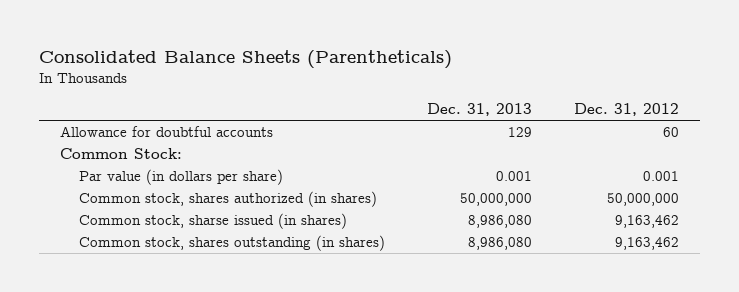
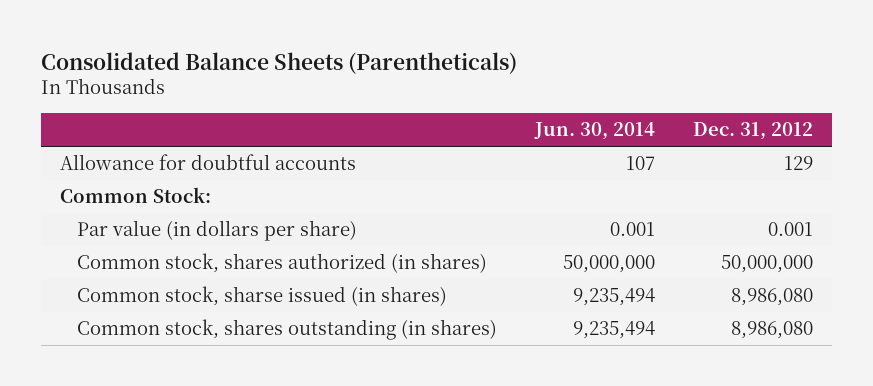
- | Dec. 31, 2013 | Dec. 31, 2012
+ | Jun. 30, 2014 | Dec. 31, 2012
- Allowance for doubtful accounts | 129 | 60
+ Allowance for doubtful accounts | 107 | 129
- Common stock, sharse issued (in shares) | 8,986,080 | 9,163,462
- Common stock, shares outstanding (in shares) | 8,986,080 | 9,163,462
+ Common stock, sharse issued (in shares) | 9,235,494 | 8,986,080
+ Common stock, shares outstanding (in shares) | 9,235,494 | 8,986,080

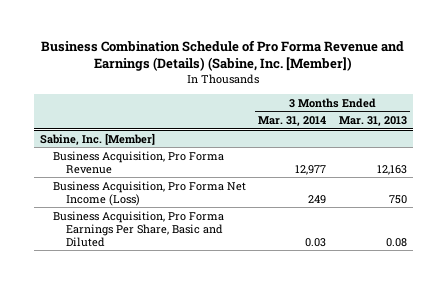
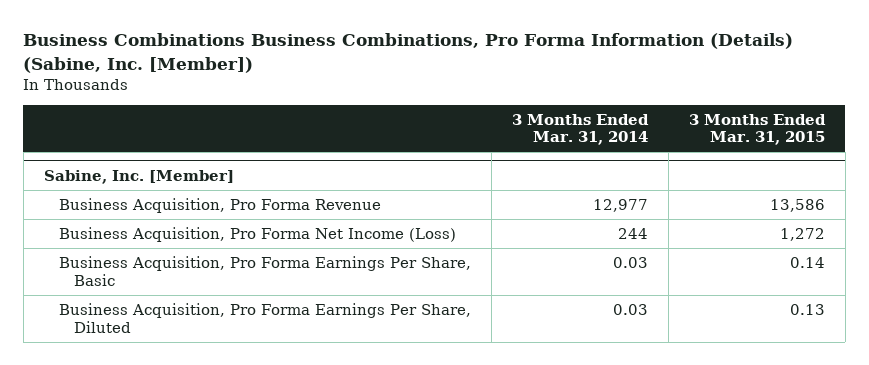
- Business Combination Schedule of Pro Forma Revenue and Earnings (Details) (Sabine, Inc. [Member])
+ Business Combinations Business Combinations, Pro Forma Information (Details) (Sabine, Inc. [Member])
- | 3 Months Ended Mar. 31, 2014 | 3 Months Ended Mar. 31, 2013
+ | 3 Months Ended Mar. 31, 2014 | 3 Months Ended Mar. 31, 2015
@ Sabine, Inc. [Member]
- Business Acquisition, Pro Forma Net Income (Loss) | 249 | 750
- Business Acquisition, Pro Forma Earnings Per Share, Basic and Diluted | 0.03 | 0.08
+ Business Acquisition, Pro Forma Net Income (Loss) | 244 | 1,272
+ Business Acquisition, Pro Forma Earnings Per Share, Basic | 0.03 | 0.14
+ Business Acquisition, Pro Forma Earnings Per Share, Diluted | 0.03 | 0.13

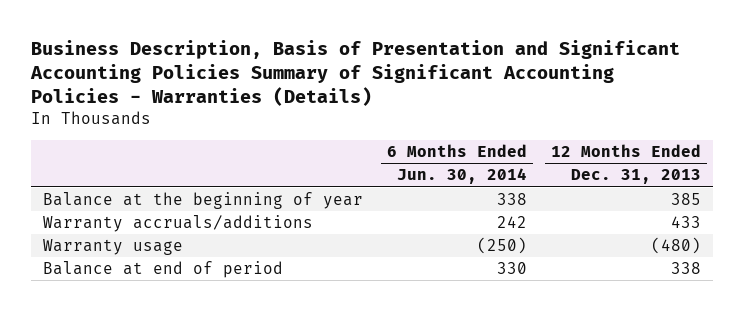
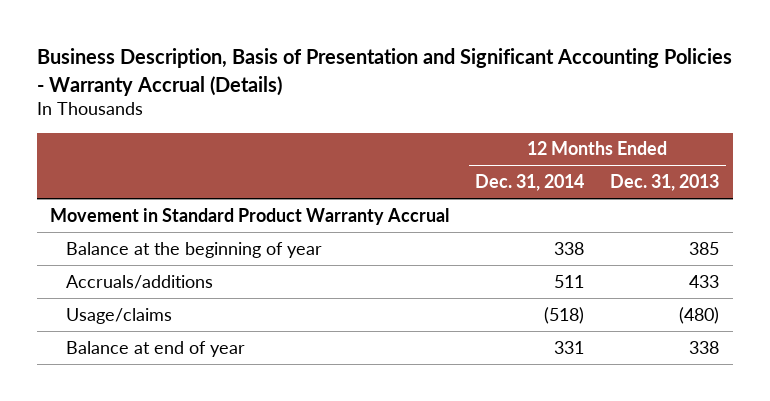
- Business Description, Basis of Presentation and Significant Accounting Policies Summary of Significant Accounting Policies - Warranties (Details)
+ Business Description, Basis of Presentation and Significant Accounting Policies - Warranty Accrual (Details)
- | 6 Months Ended Jun. 30, 2014 | 12 Months Ended Dec. 31, 2013
+ | 12 Months Ended Dec. 31, 2014 | 12 Months Ended Dec. 31, 2013
+ Movement in Standard Product Warranty Accrual
- Warranty accruals/additions | 242 | 433
- Warranty usage | (250) | (480)
- Balance at end of period | 330 | 338
+ Accruals/additions | 511 | 433
+ Usage/claims | (518) | (480)
+ Balance at end of year | 331 | 338

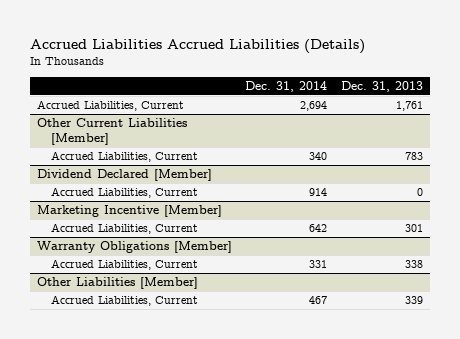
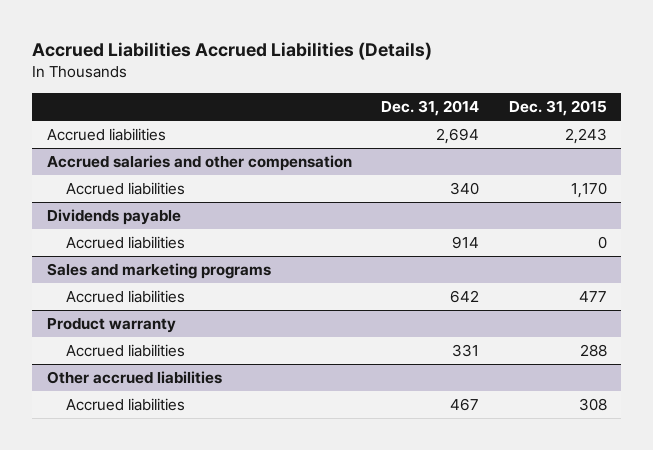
- | Dec. 31, 2014 | Dec. 31, 2013
+ | Dec. 31, 2014 | Dec. 31, 2015
- Accrued Liabilities, Current | 2,694 | 1,761
- Other Current Liabilities [Member]
- Accrued Liabilities, Current | 340 | 783
- Dividend Declared [Member]
- Accrued Liabilities, Current | 914 | 0
- Marketing Incentive [Member]
- Accrued Liabilities, Current | 642 | 301
- Warranty Obligations [Member]
- Accrued Liabilities, Current | 331 | 338
- Other Liabilities [Member]
- Accrued Liabilities, Current | 467 | 339
+ Accrued liabilities | 2,694 | 2,243
+ Accrued salaries and other compensation
+ Accrued liabilities | 340 | 1,170
+ Dividends payable
+ Accrued liabilities | 914 | 0
+ Sales and marketing programs
+ Accrued liabilities | 642 | 477
+ Product warranty
+ Accrued liabilities | 331 | 288
+ Other accrued liabilities
+ Accrued liabilities | 467 | 308

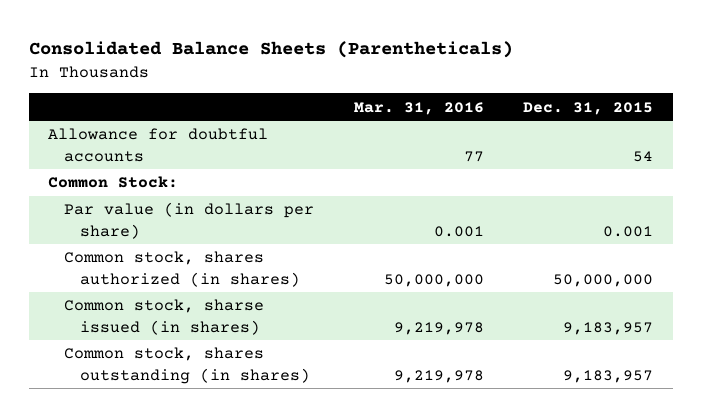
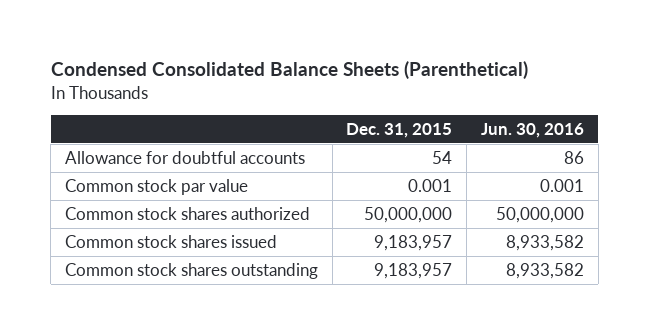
- Consolidated Balance Sheets (Parentheticals)
+ Condensed Consolidated Balance Sheets (Parenthetical)
- | Mar. 31, 2016 | Dec. 31, 2015
+ | Dec. 31, 2015 | Jun. 30, 2016
- Common Stock:
- Par value (in dollars per share) | 0.001 | 0.001
- Common stock, shares authorized (in shares) | 50,000,000 | 50,000,000
- Common stock, sharse issued (in shares) | 9,219,978 | 9,183,957
- Common stock, shares outstanding (in shares) | 9,219,978 | 9,183,957
+ Common stock par value | 0.001 | 0.001
+ Common stock shares authorized | 50,000,000 | 50,000,000
+ Common stock shares issued | 9,183,957 | 8,933,582
+ Common stock shares outstanding | 9,183,957 | 8,933,582

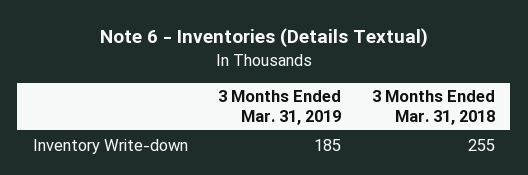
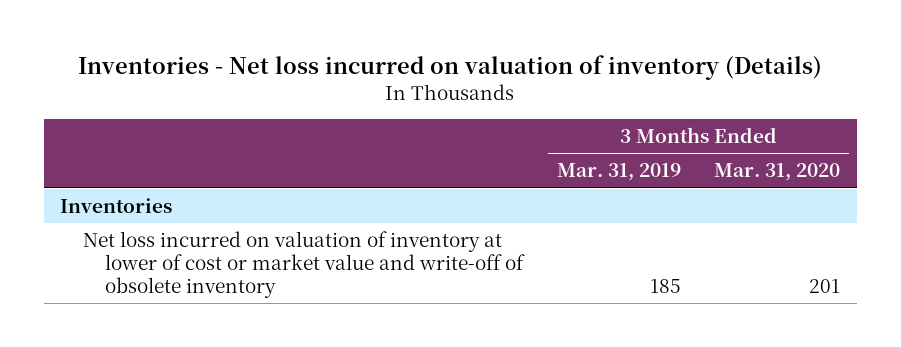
- Note 6 - Inventories (Details Textual)
+ Inventories - Net loss incurred on valuation of inventory (Details)
- | 3 Months Ended Mar. 31, 2019 | 3 Months Ended Mar. 31, 2018
+ | 3 Months Ended Mar. 31, 2019 | 3 Months Ended Mar. 31, 2020
- Inventory Write-down | 185 | 255
+ Inventories
+ Net loss incurred on valuation of inventory at lower of cost or market value and write-off of obsolete inventory | 185 | 201

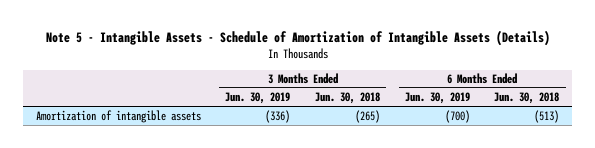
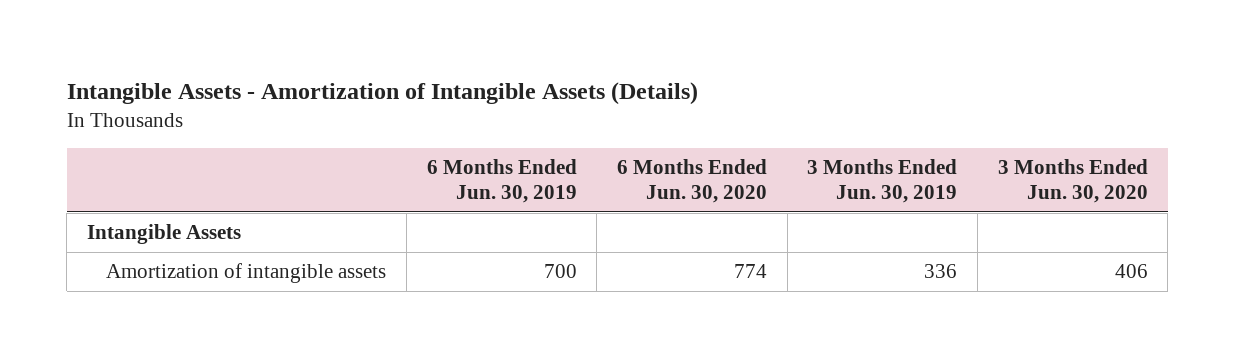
- Note 5 - Intangible Assets - Schedule of Amortization of Intangible Assets (Details)
+ Intangible Assets - Amortization of Intangible Assets (Details)
- | 3 Months Ended Jun. 30, 2019 | 3 Months Ended Jun. 30, 2018 | 6 Months Ended Jun. 30, 2019 | 6 Months Ended Jun. 30, 2018
+ | 6 Months Ended Jun. 30, 2019 | 6 Months Ended Jun. 30, 2020 | 3 Months Ended Jun. 30, 2019 | 3 Months Ended Jun. 30, 2020
- Amortization of intangible assets | (336) | (265) | (700) | (513)
+ Intangible Assets
+ Amortization of intangible assets | 700 | 774 | 336 | 406

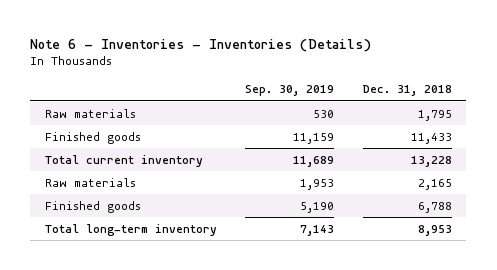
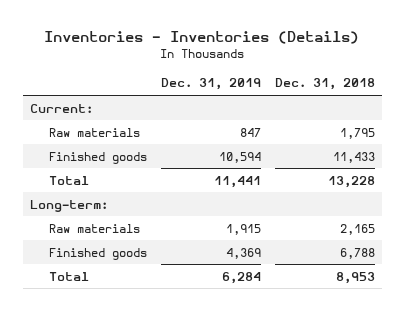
- Note 6 - Inventories - Inventories (Details)
+ Inventories - Inventories (Details)
- | Sep. 30, 2019 | Dec. 31, 2018
+ | Dec. 31, 2019 | Dec. 31, 2018
+ Current:
- Total current inventory | 11,689 | 13,228
+ Total | 11,441 | 13,228
+ Long-term:
- Total long-term inventory | 7,143 | 8,953
+ Total | 6,284 | 8,953

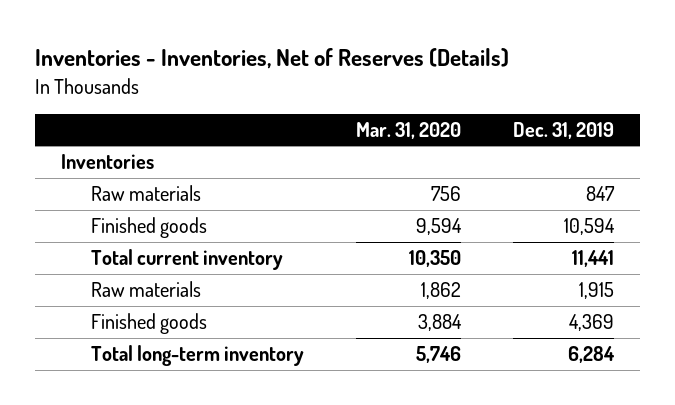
- Inventories - Inventories (Details)
+ Inventories - Inventories, Net of Reserves (Details)
- | Dec. 31, 2019 | Dec. 31, 2018
+ | Mar. 31, 2020 | Dec. 31, 2019
- Current:
+ Inventories
- Total | 11,441 | 13,228
- Long-term:
+ Total current inventory | 10,350 | 11,441
- Total | 6,284 | 8,953
+ Total long-term inventory | 5,746 | 6,284

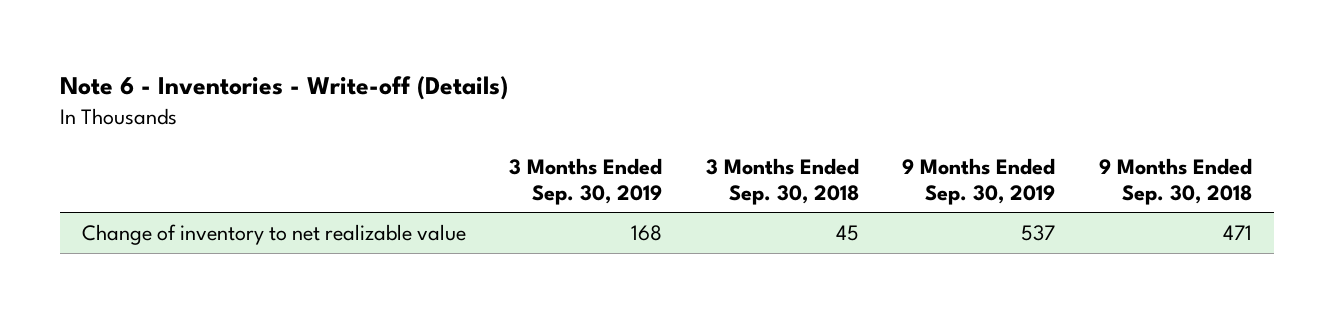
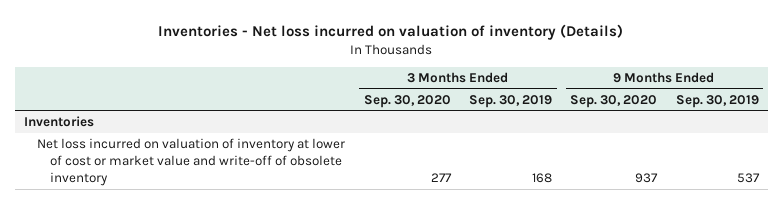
- Note 6 - Inventories - Write-off (Details)
+ Inventories - Net loss incurred on valuation of inventory (Details)
- | 3 Months Ended Sep. 30, 2019 | 3 Months Ended Sep. 30, 2018 | 9 Months Ended Sep. 30, 2019 | 9 Months Ended Sep. 30, 2018
+ | 3 Months Ended Sep. 30, 2020 | 3 Months Ended Sep. 30, 2019 | 9 Months Ended Sep. 30, 2020 | 9 Months Ended Sep. 30, 2019
- Change of inventory to net realizable value | 168 | 45 | 537 | 471
+ Inventories
+ Net loss incurred on valuation of inventory at lower of cost or market value and write-off of obsolete inventory | 277 | 168 | 937 | 537

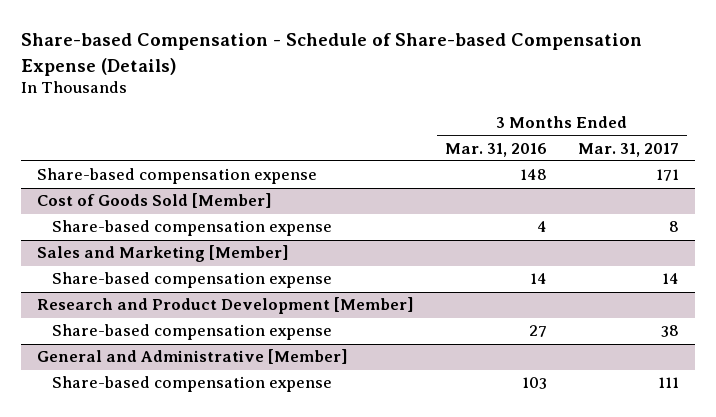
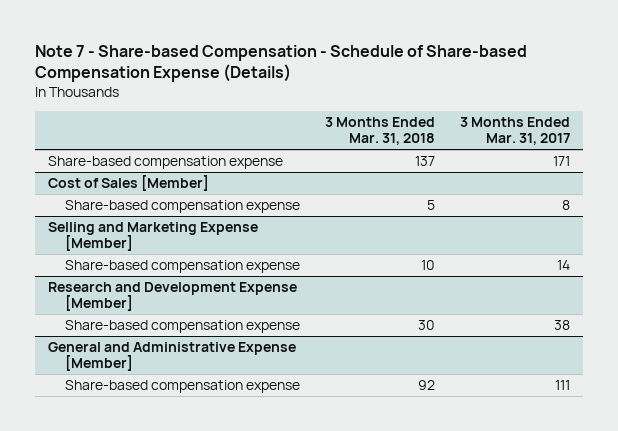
- Share-based Compensation - Schedule of Share-based Compensation Expense (Details)
+ Note 7 - Share-based Compensation - Schedule of Share-based Compensation Expense (Details)
- | 3 Months Ended Mar. 31, 2016 | 3 Months Ended Mar. 31, 2017
+ | 3 Months Ended Mar. 31, 2018 | 3 Months Ended Mar. 31, 2017
- Cost of Goods Sold [Member]
+ Cost of Sales [Member]
- Sales and Marketing [Member]
+ Selling and Marketing Expense [Member]
- Research and Product Development [Member]
+ Research and Development Expense [Member]
- General and Administrative [Member]
+ General and Administrative Expense [Member]

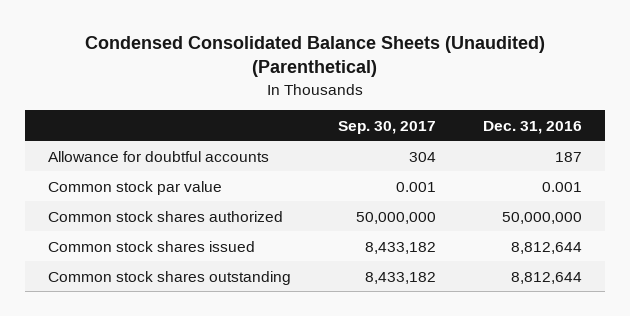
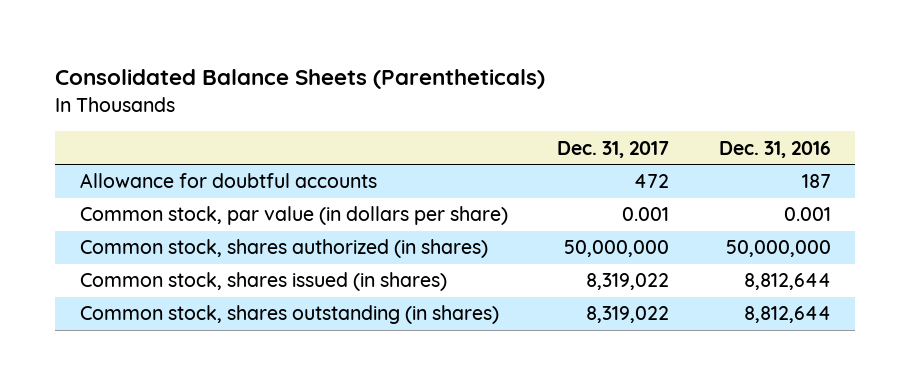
- Condensed Consolidated Balance Sheets (Unaudited) (Parenthetical)
+ Consolidated Balance Sheets (Parentheticals)
- | Sep. 30, 2017 | Dec. 31, 2016
+ | Dec. 31, 2017 | Dec. 31, 2016
- Common stock par value | 0.001 | 0.001
- Common stock shares authorized | 50,000,000 | 50,000,000
- Common stock shares issued | 8,433,182 | 8,812,644
- Common stock shares outstanding | 8,433,182 | 8,812,644
+ Common stock, par value (in dollars per share) | 0.001 | 0.001
+ Common stock, shares authorized (in shares) | 50,000,000 | 50,000,000
+ Common stock, shares issued (in shares) | 8,319,022 | 8,812,644
+ Common stock, shares outstanding (in shares) | 8,319,022 | 8,812,644

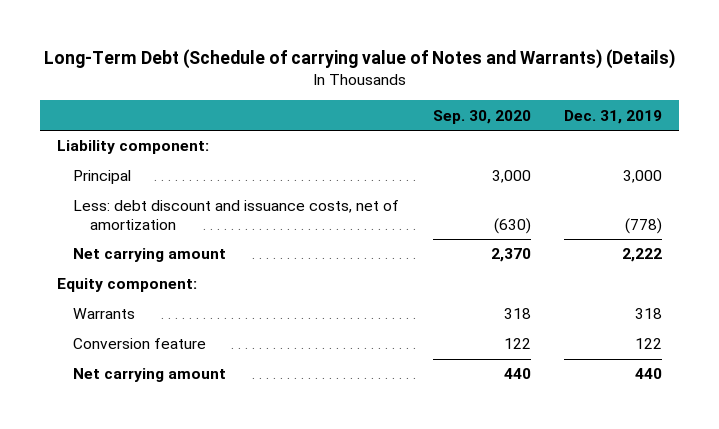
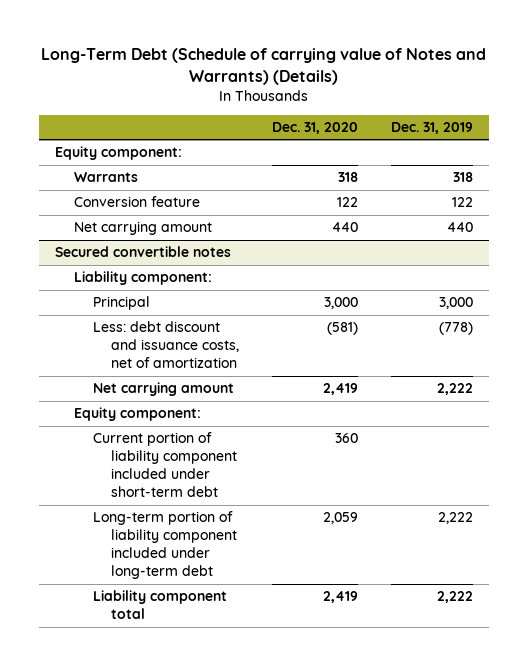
- | Sep. 30, 2020 | Dec. 31, 2019
+ | Dec. 31, 2020 | Dec. 31, 2019
+ Equity component:
moved up: Warrants | 318 | 318
moved up: Conversion feature | 122 | 122
moved up: Net carrying amount | 440 | 440
+ Secured convertible notes
+ Current portion of liability component included under short-term debt | 360 |
+ Long-term portion of liability component included under long-term debt | 2,059 | 2,222
+ Liability component total | 2,419 | 2,222

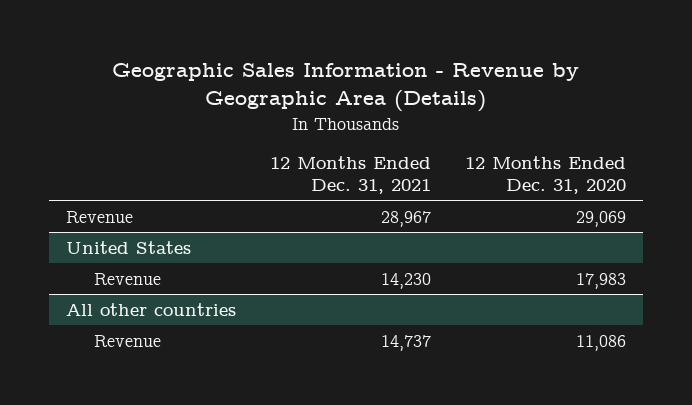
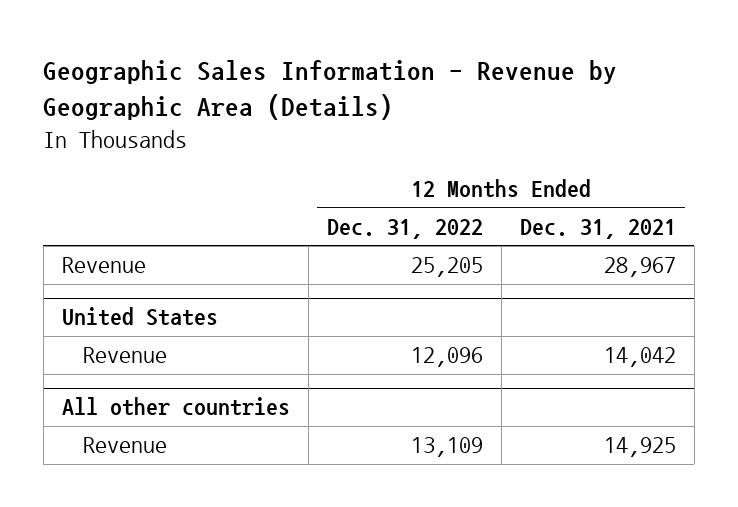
- | 12 Months Ended Dec. 31, 2021 | 12 Months Ended Dec. 31, 2020
+ | 12 Months Ended Dec. 31, 2022 | 12 Months Ended Dec. 31, 2021
@ United States
- Revenue | 14,230 | 17,983
+ Revenue | 12,096 | 14,042
@ All other countries
- Revenue | 14,737 | 11,086
+ Revenue | 13,109 | 14,925

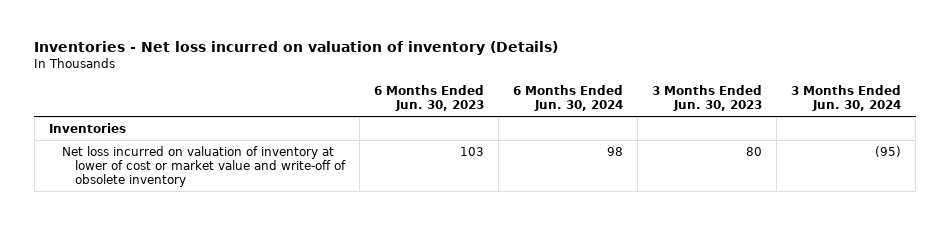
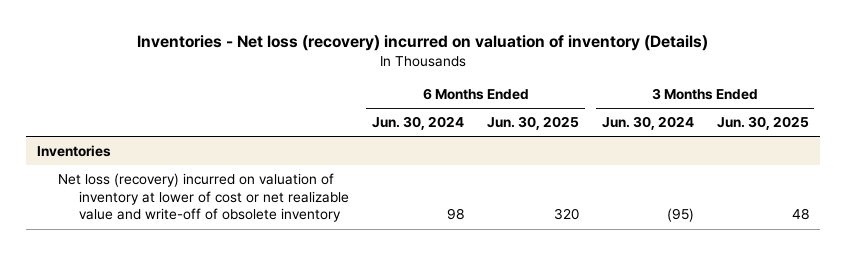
- Inventories - Net loss incurred on valuation of inventory (Details)
+ Inventories - Net loss (recovery) incurred on valuation of inventory (Details)
- | 6 Months Ended Jun. 30, 2023 | 6 Months Ended Jun. 30, 2024 | 3 Months Ended Jun. 30, 2023 | 3 Months Ended Jun. 30, 2024
+ | 6 Months Ended Jun. 30, 2024 | 6 Months Ended Jun. 30, 2025 | 3 Months Ended Jun. 30, 2024 | 3 Months Ended Jun. 30, 2025
- Net loss incurred on valuation of inventory at lower of cost or market value and write-off of obsolete inventory | 103 | 98 | 80 | (95)
+ Net loss (recovery) incurred on valuation of inventory at lower of cost or net realizable value and write-off of obsolete inventory | 98 | 320 | (95) | 48

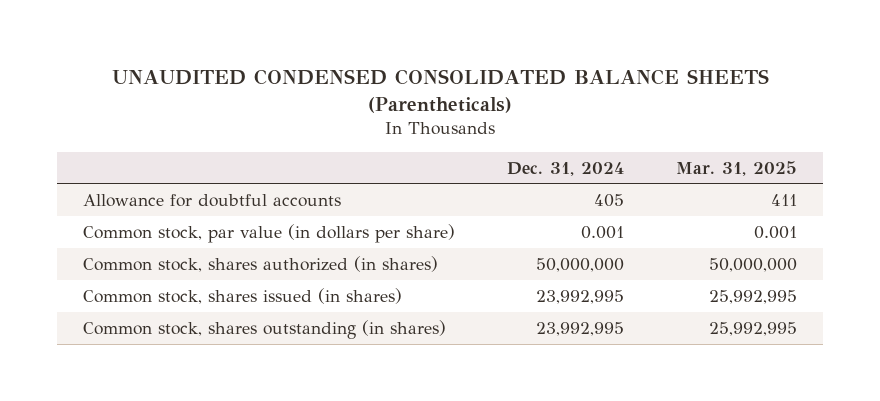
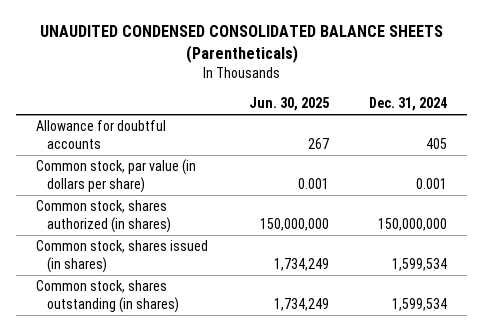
- | Dec. 31, 2024 | Mar. 31, 2025
+ | Jun. 30, 2025 | Dec. 31, 2024
- Common stock, shares authorized (in shares) | 50,000,000 | 50,000,000
- Common stock, shares issued (in shares) | 23,992,995 | 25,992,995
- Common stock, shares outstanding (in shares) | 23,992,995 | 25,992,995
+ Common stock, shares authorized (in shares) | 150,000,000 | 150,000,000
+ Common stock, shares issued (in shares) | 1,734,249 | 1,599,534
+ Common stock, shares outstanding (in shares) | 1,734,249 | 1,599,534

